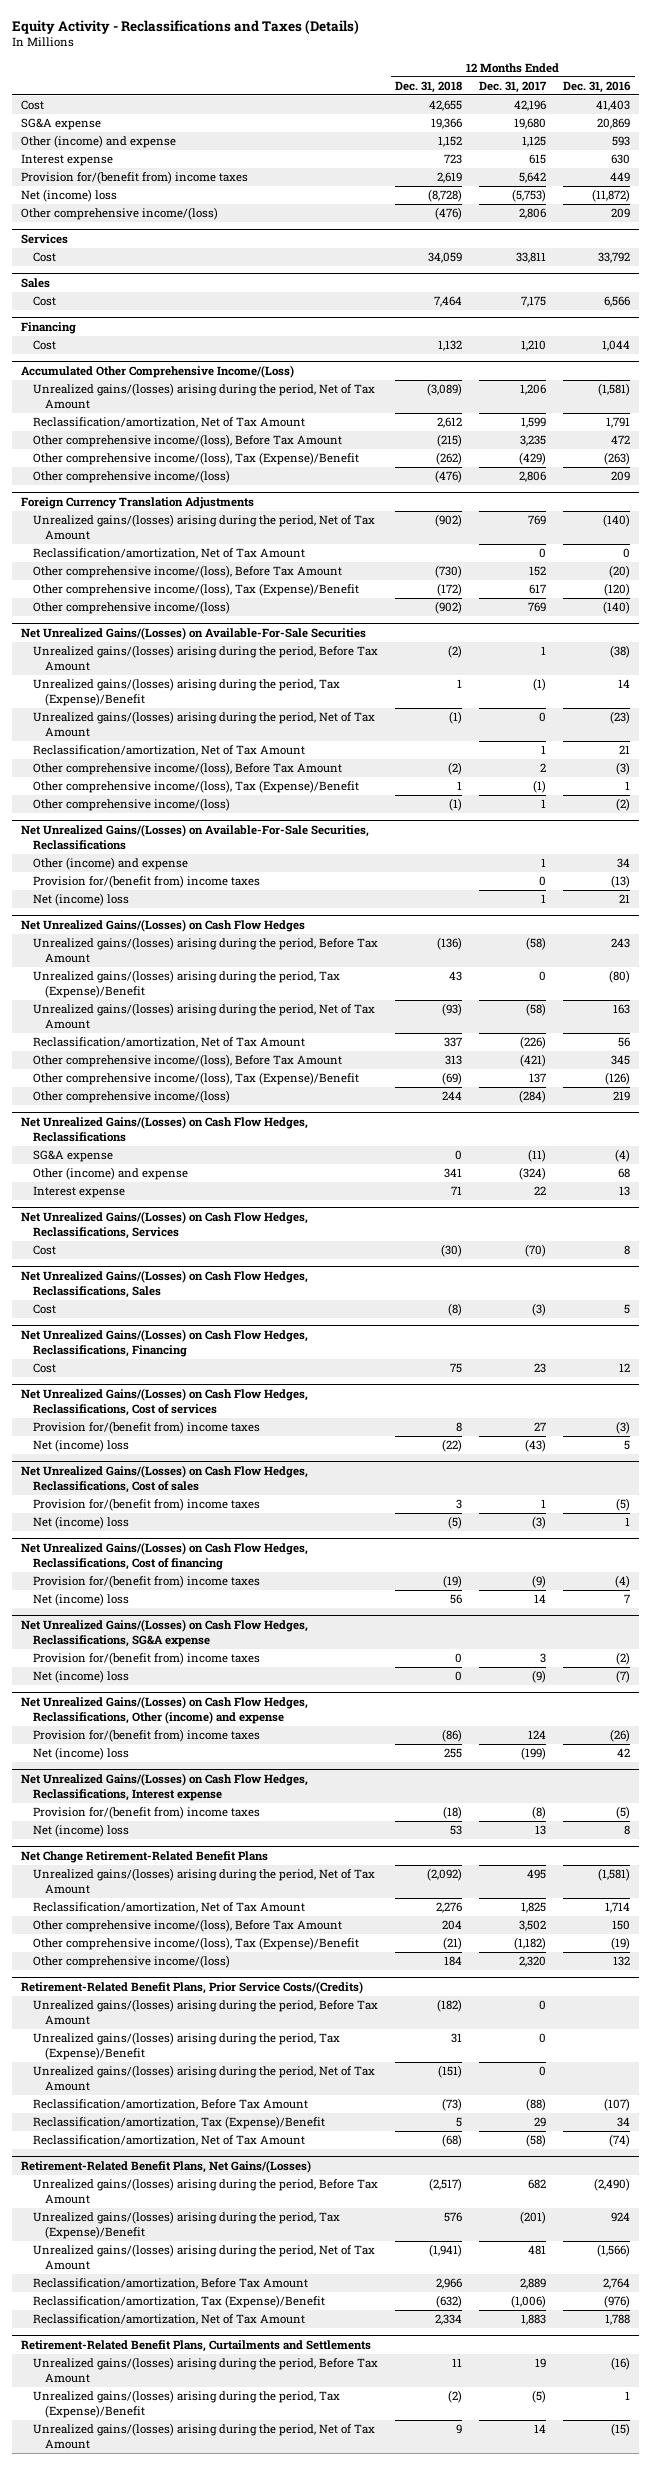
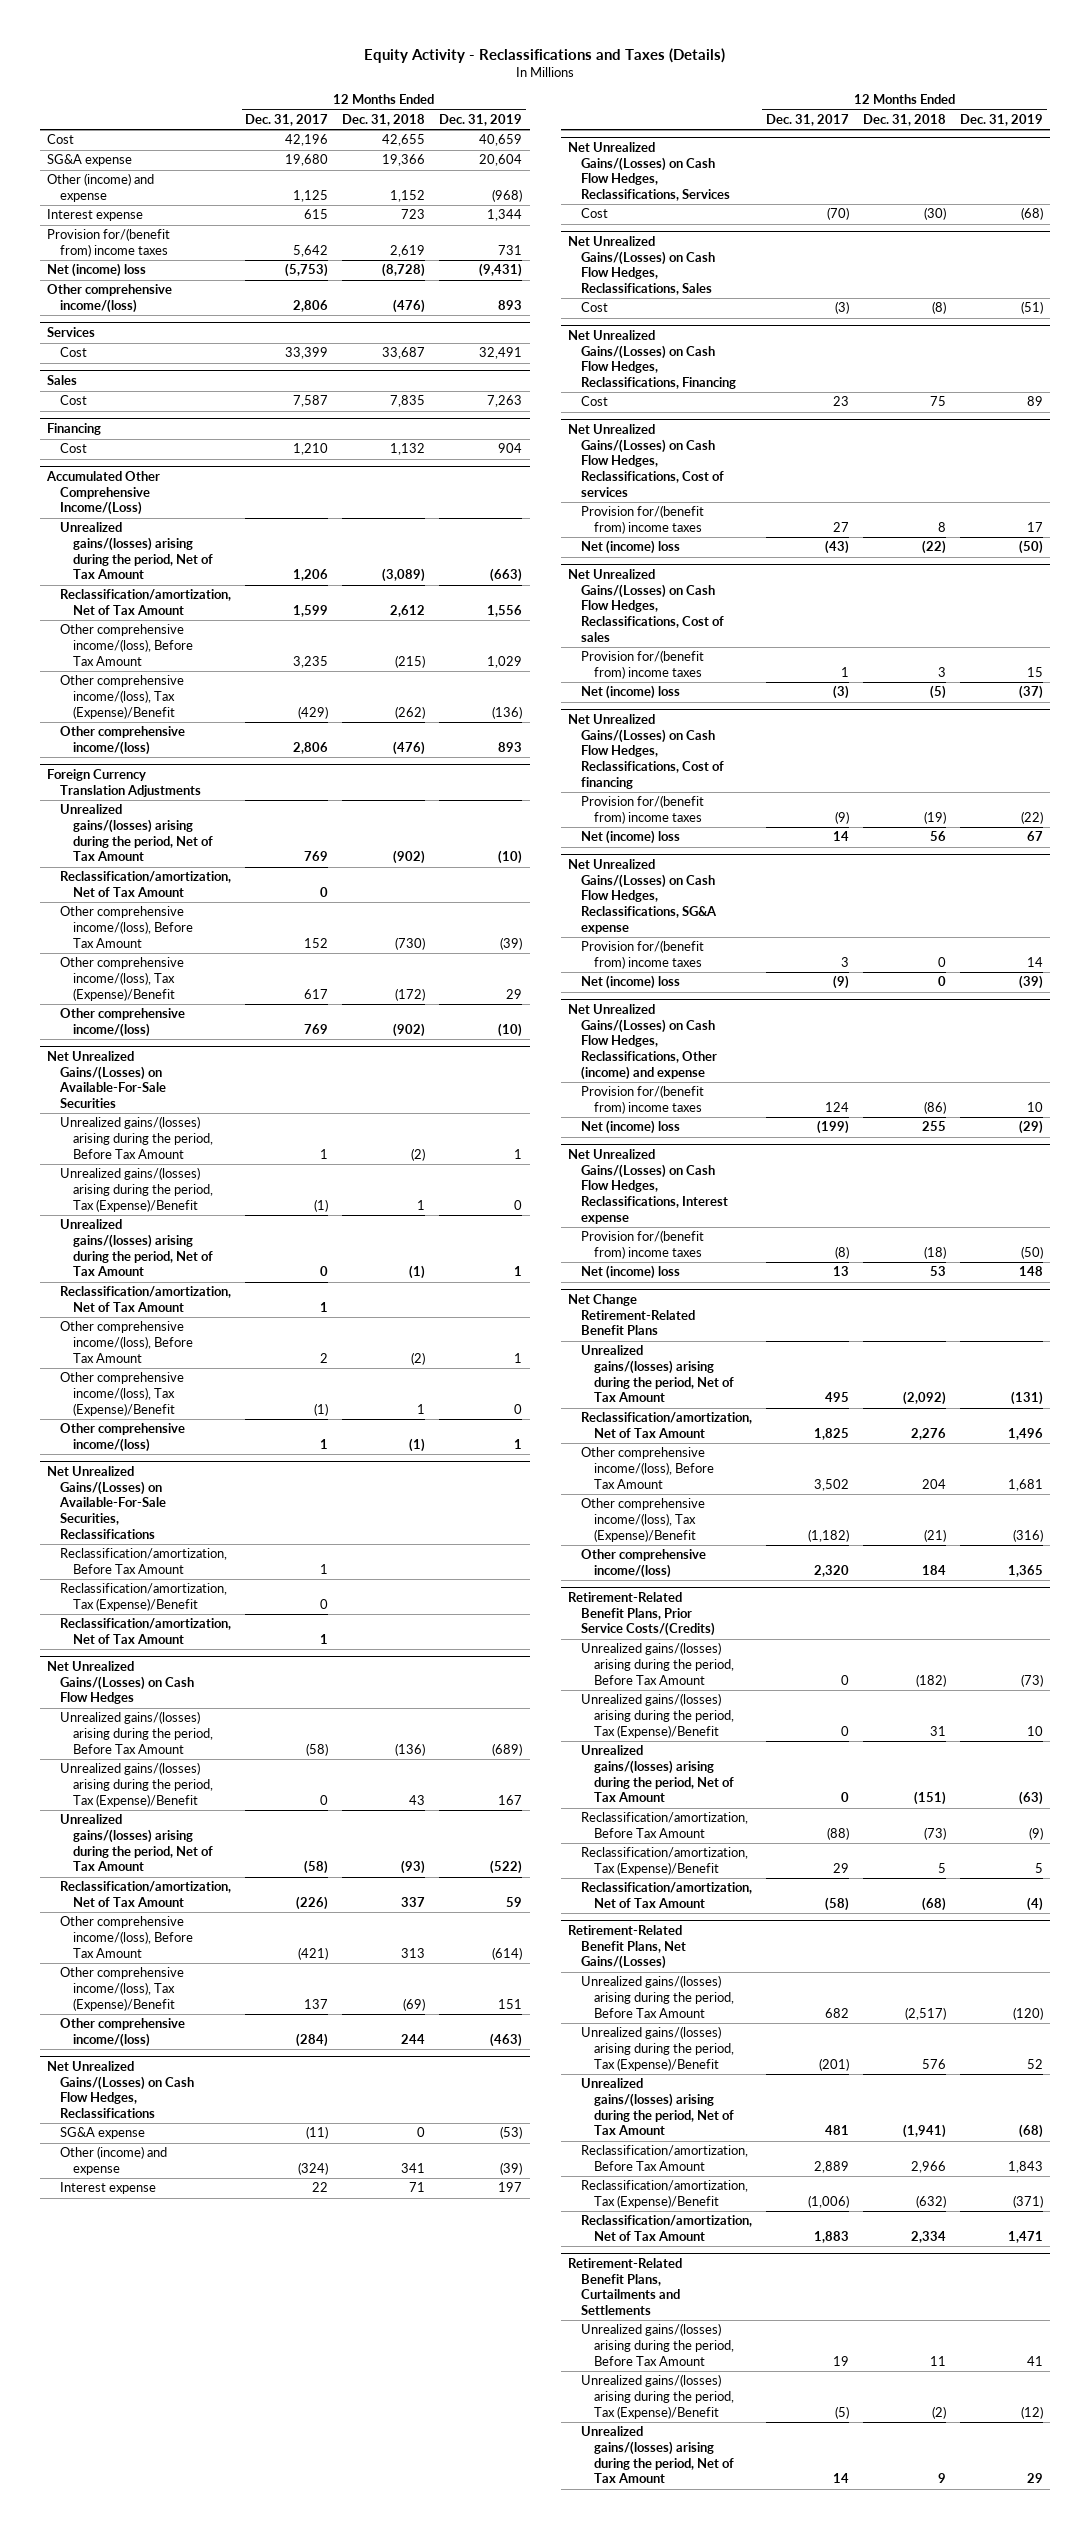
- | 12 Months Ended Dec. 31, 2018 | 12 Months Ended Dec. 31, 2017 | 12 Months Ended Dec. 31, 2016
+ | 12 Months Ended Dec. 31, 2017 | 12 Months Ended Dec. 31, 2018 | 12 Months Ended Dec. 31, 2019
@ Services
- Cost | 34,059 | 33,811 | 33,792
+ Cost | 33,399 | 33,687 | 32,491
@ Sales
- Cost | 7,464 | 7,175 | 6,566
+ Cost | 7,587 | 7,835 | 7,263
@ Net Unrealized Gains/(Losses) on Available-For-Sale Securities, Reclassifications
- Other (income) and expense | | 1 | 34
- Provision for/(benefit from) income taxes | | 0 | (13)
- Net (income) loss | | 1 | 21
+ Reclassification/amortization, Before Tax Amount | 1 | |
+ Reclassification/amortization, Tax (Expense)/Benefit | 0 | |
+ Reclassification/amortization, Net of Tax Amount | 1 | |

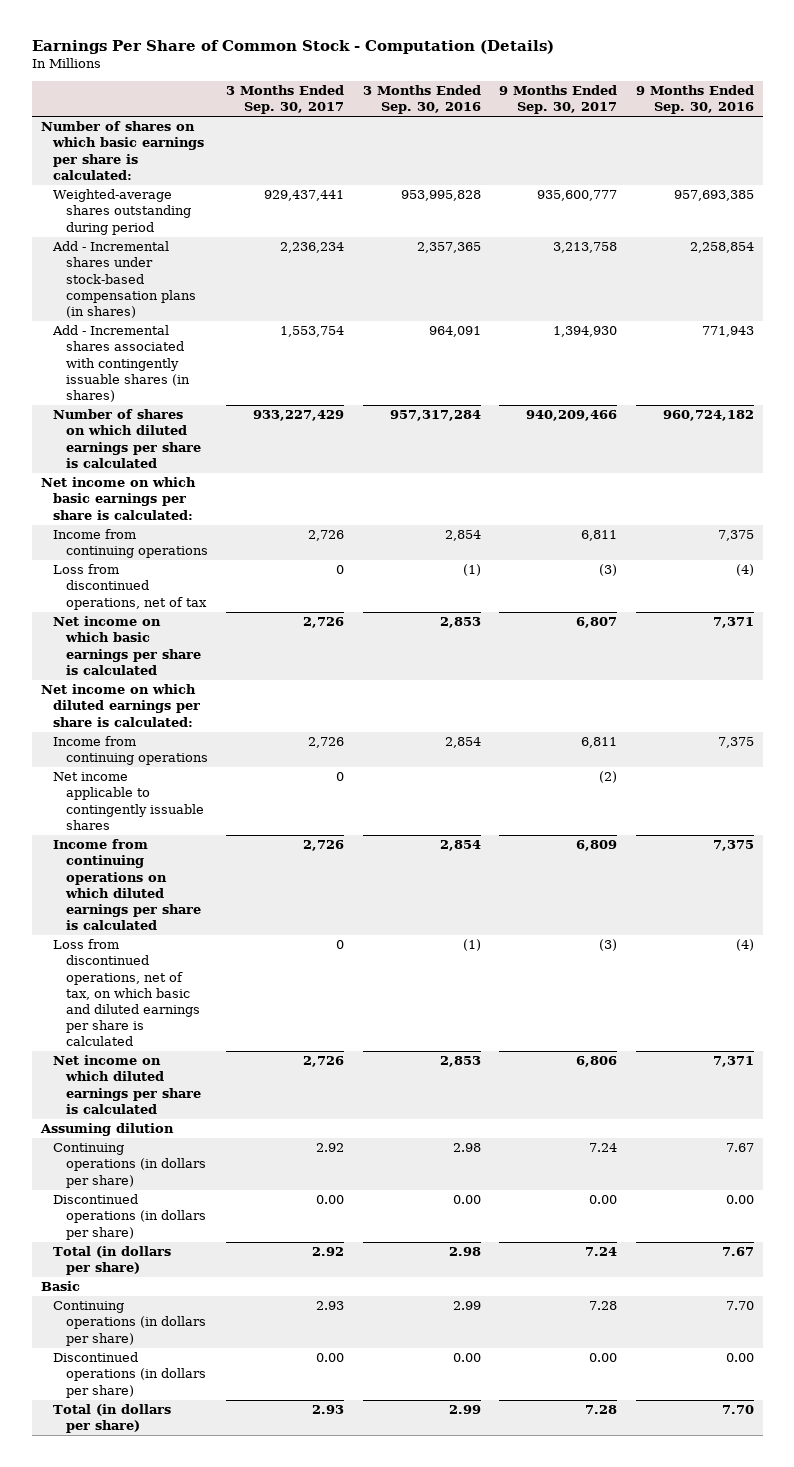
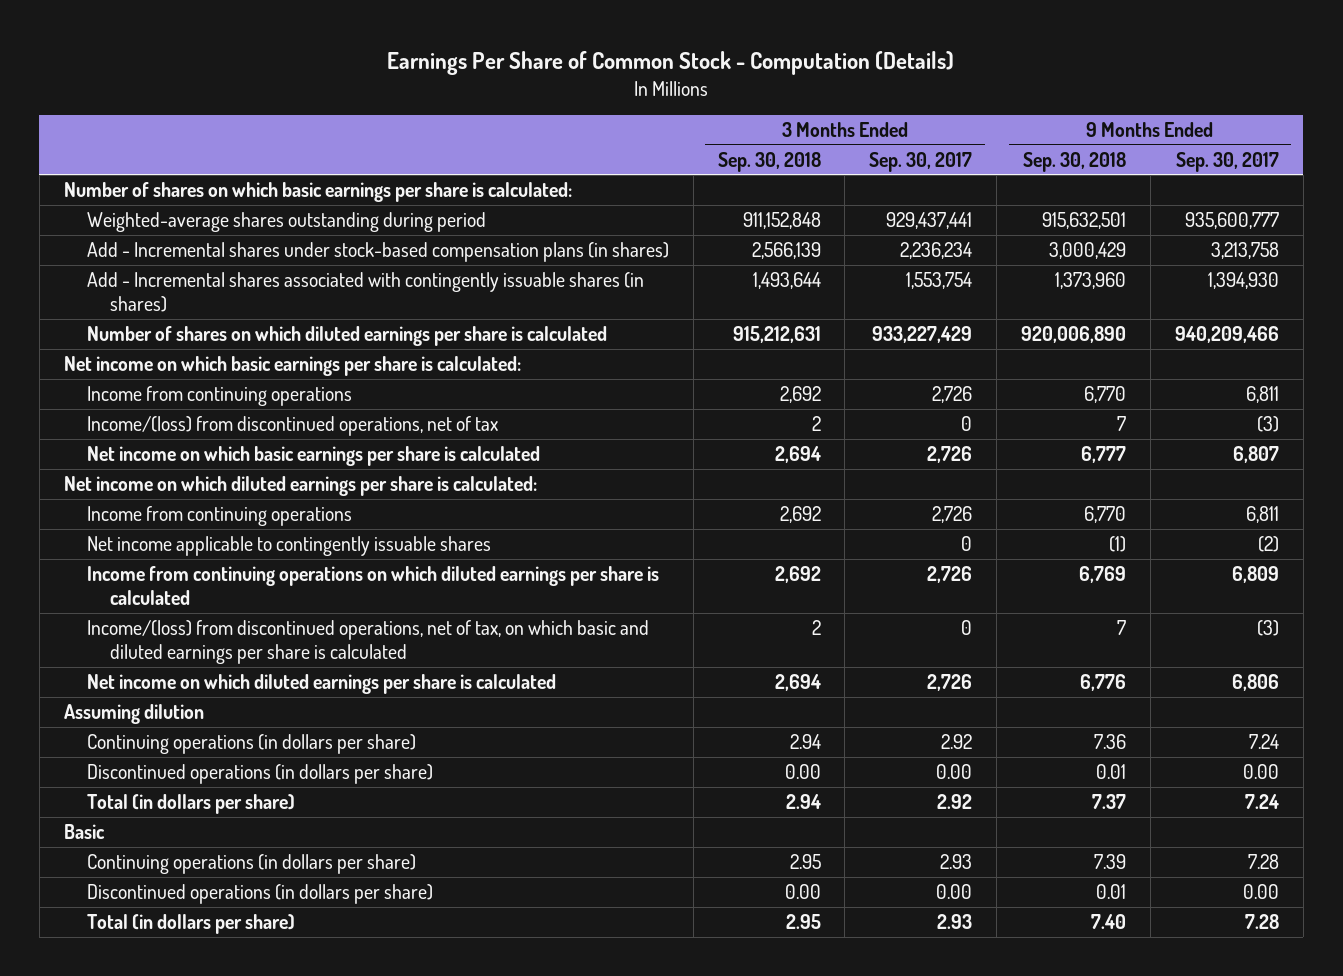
- | 3 Months Ended Sep. 30, 2017 | 3 Months Ended Sep. 30, 2016 | 9 Months Ended Sep. 30, 2017 | 9 Months Ended Sep. 30, 2016
+ | 3 Months Ended Sep. 30, 2018 | 3 Months Ended Sep. 30, 2017 | 9 Months Ended Sep. 30, 2018 | 9 Months Ended Sep. 30, 2017
- Loss from discontinued operations, net of tax | 0 | (1) | (3) | (4)
+ Income/(loss) from discontinued operations, net of tax | 2 | 0 | 7 | (3)
- Loss from discontinued operations, net of tax, on which basic and diluted earnings per share is calculated | 0 | (1) | (3) | (4)
+ Income/(loss) from discontinued operations, net of tax, on which basic and diluted earnings per share is calculated | 2 | 0 | 7 | (3)

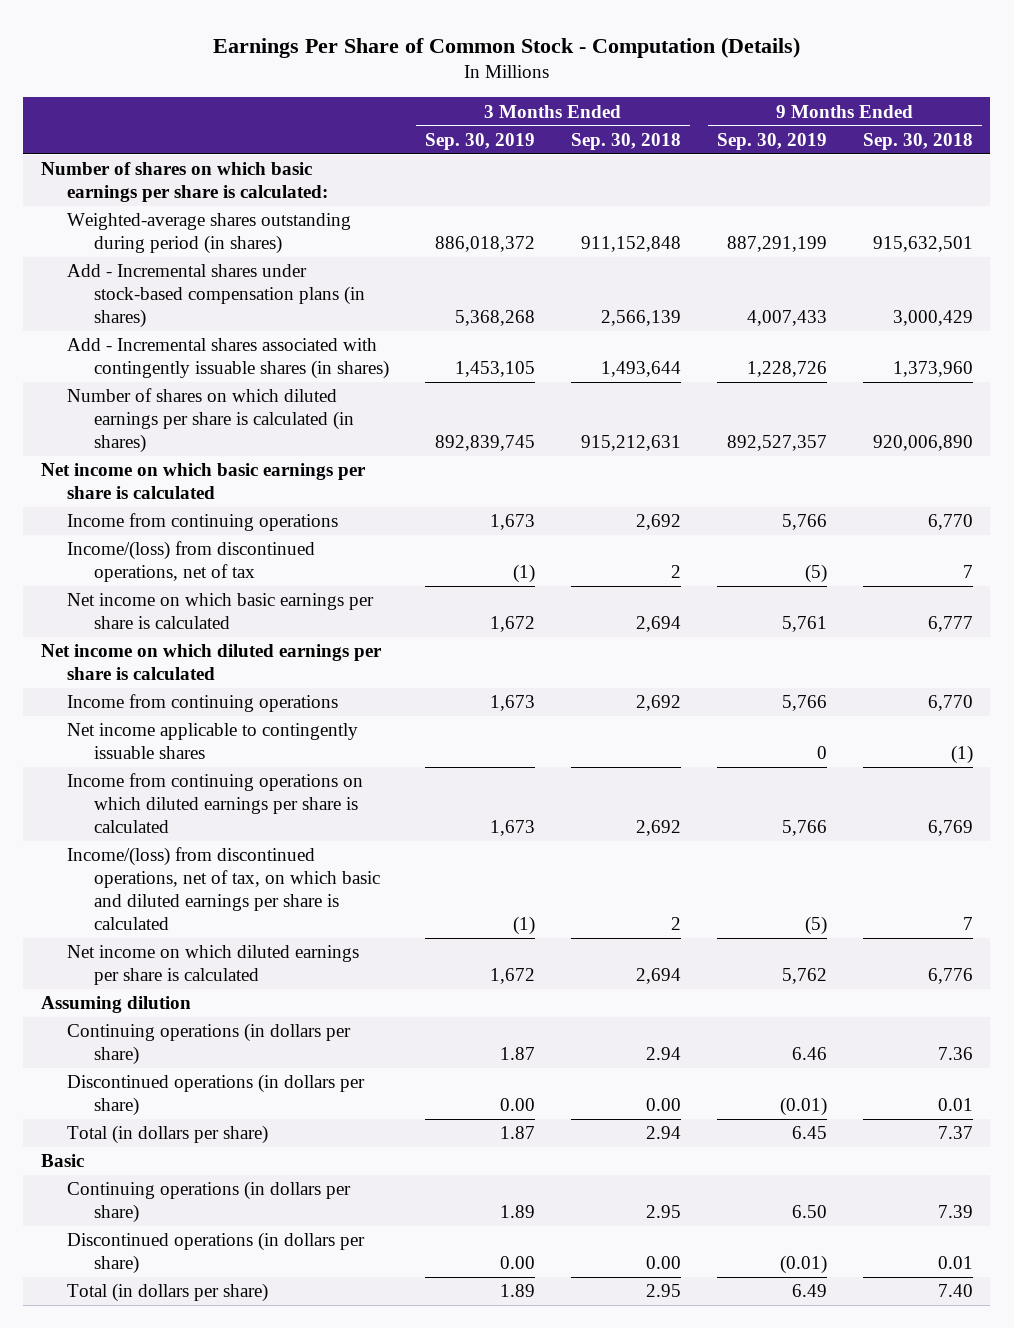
- | 3 Months Ended Sep. 30, 2018 | 3 Months Ended Sep. 30, 2017 | 9 Months Ended Sep. 30, 2018 | 9 Months Ended Sep. 30, 2017
+ | 3 Months Ended Sep. 30, 2019 | 3 Months Ended Sep. 30, 2018 | 9 Months Ended Sep. 30, 2019 | 9 Months Ended Sep. 30, 2018
- Weighted-average shares outstanding during period | 911,152,848 | 929,437,441 | 915,632,501 | 935,600,777
+ Weighted-average shares outstanding during period (in shares) | 886,018,372 | 911,152,848 | 887,291,199 | 915,632,501
- Number of shares on which diluted earnings per share is calculated | 915,212,631 | 933,227,429 | 920,006,890 | 940,209,466
- Net income on which basic earnings per share is calculated:
+ Number of shares on which diluted earnings per share is calculated (in shares) | 892,839,745 | 915,212,631 | 892,527,357 | 920,006,890
+ Net income on which basic earnings per share is calculated
- Net income on which diluted earnings per share is calculated:
+ Net income on which diluted earnings per share is calculated

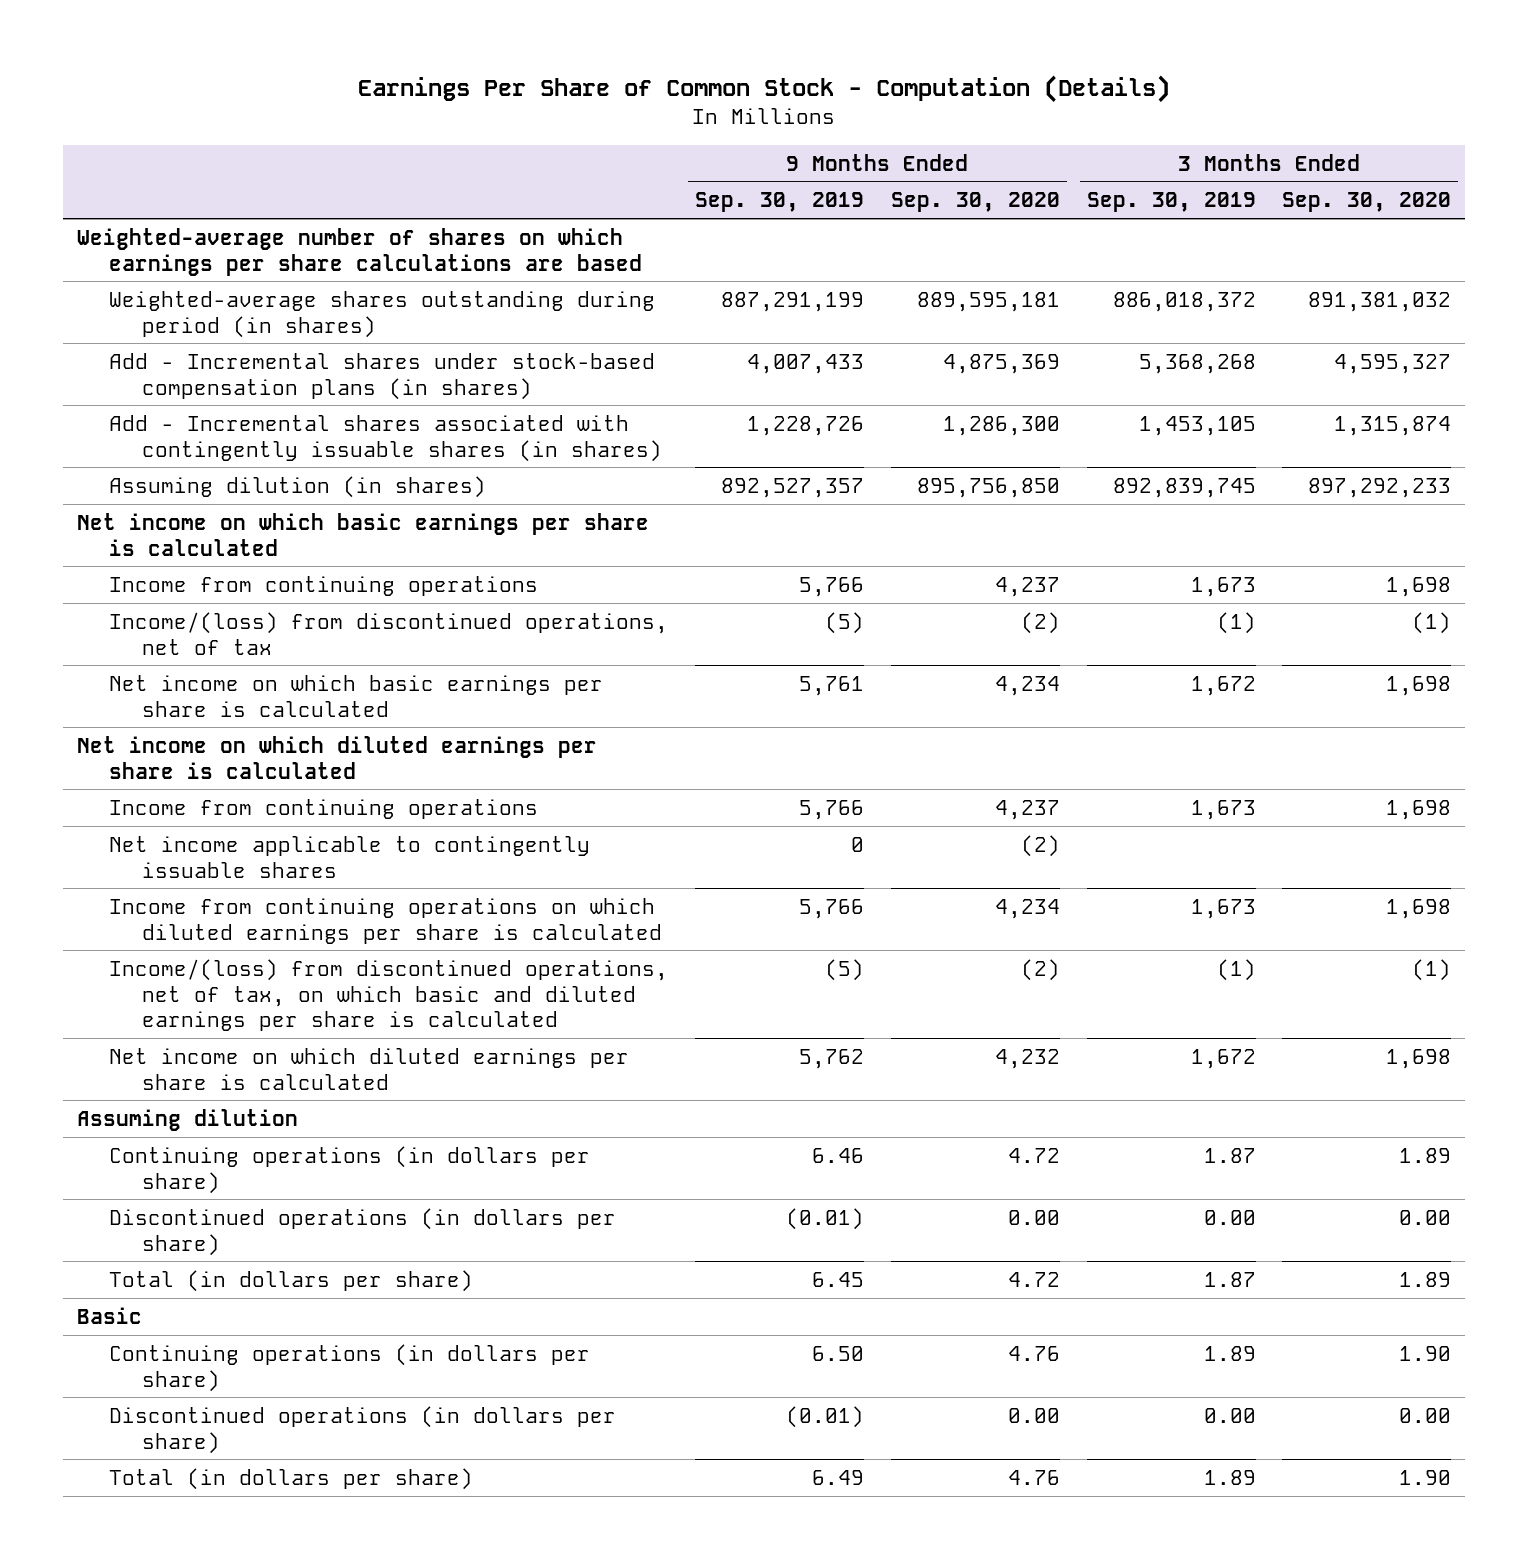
- | 3 Months Ended Sep. 30, 2019 | 3 Months Ended Sep. 30, 2018 | 9 Months Ended Sep. 30, 2019 | 9 Months Ended Sep. 30, 2018
+ | 9 Months Ended Sep. 30, 2019 | 9 Months Ended Sep. 30, 2020 | 3 Months Ended Sep. 30, 2019 | 3 Months Ended Sep. 30, 2020
- Number of shares on which basic earnings per share is calculated:
+ Weighted-average number of shares on which earnings per share calculations are based
- Number of shares on which diluted earnings per share is calculated (in shares) | 892,839,745 | 915,212,631 | 892,527,357 | 920,006,890
+ Assuming dilution (in shares) | 892,527,357 | 895,756,850 | 892,839,745 | 897,292,233

